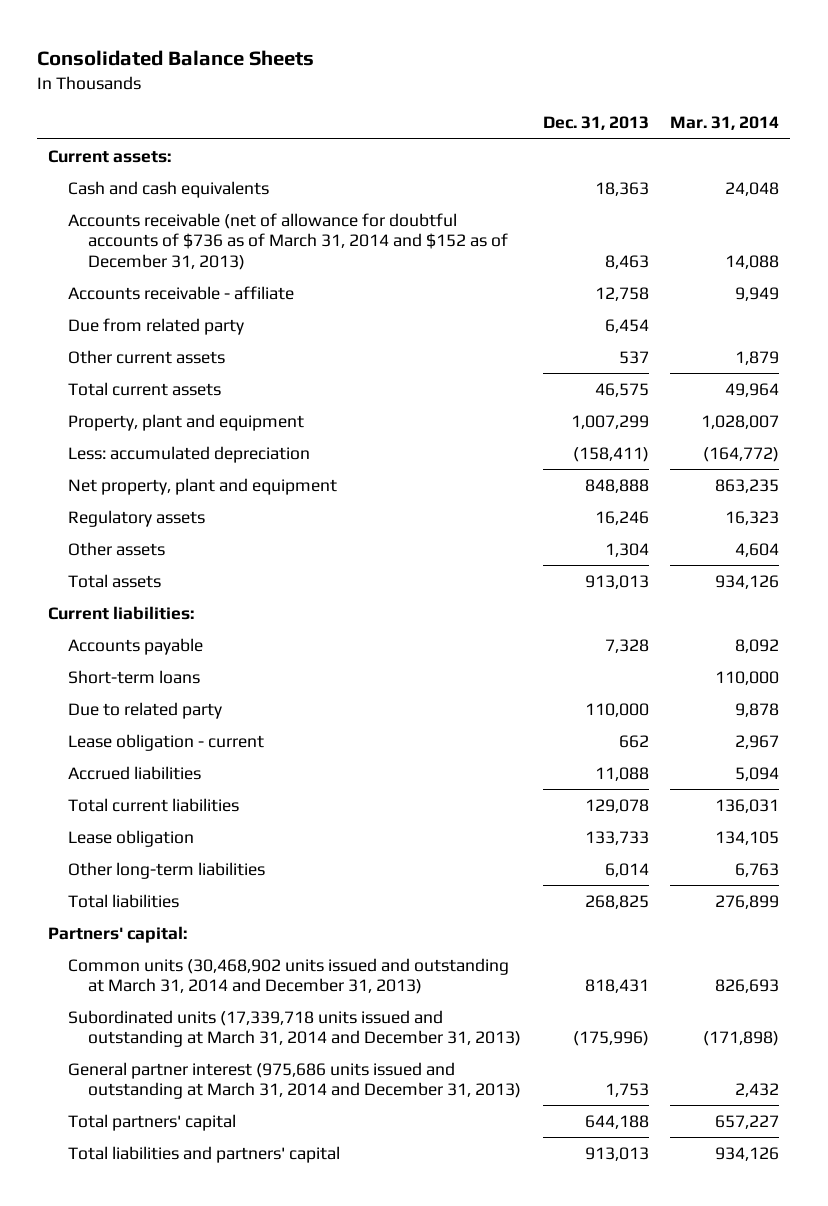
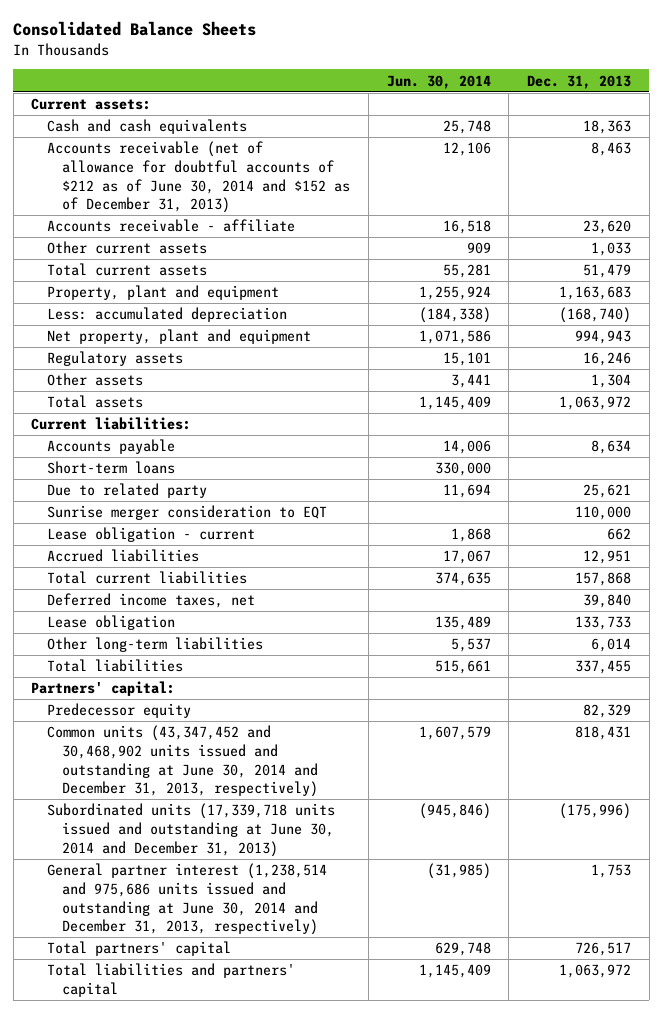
- | Dec. 31, 2013 | Mar. 31, 2014
+ | Jun. 30, 2014 | Dec. 31, 2013
- Accounts receivable (net of allowance for doubtful accounts of $736 as of March 31, 2014 and $152 as of December 31, 2013) | 8,463 | 14,088
- Accounts receivable - affiliate | 12,758 | 9,949
- Due from related party | 6,454 |
- Other current assets | 537 | 1,879
- Total current assets | 46,575 | 49,964
- Property, plant and equipment | 1,007,299 | 1,028,007
- Less: accumulated depreciation | (158,411) | (164,772)
- Net property, plant and equipment | 848,888 | 863,235
+ Accounts receivable (net of allowance for doubtful accounts of $212 as of June 30, 2014 and $152 as of December 31, 2013) | 12,106 | 8,463
+ Accounts receivable - affiliate | 16,518 | 23,620
+ Other current assets | 909 | 1,033
+ Total current assets | 55,281 | 51,479
+ Property, plant and equipment | 1,255,924 | 1,163,683
+ Less: accumulated depreciation | (184,338) | (168,740)
+ Net property, plant and equipment | 1,071,586 | 994,943
- Total assets | 913,013 | 934,126
+ Total assets | 1,145,409 | 1,063,972
- Accounts payable | 7,328 | 8,092
+ Accounts payable | 14,006 | 8,634
- Due to related party | 110,000 | 9,878
+ Due to related party | 11,694 | 25,621
+ Sunrise merger consideration to EQT | | 110,000
- Accrued liabilities | 11,088 | 5,094
- Total current liabilities | 129,078 | 136,031
+ Accrued liabilities | 17,067 | 12,951
+ Total current liabilities | 374,635 | 157,868
+ Deferred income taxes, net | | 39,840
- Total liabilities | 268,825 | 276,899
+ Total liabilities | 515,661 | 337,455
- Common units (30,468,902 units issued and outstanding at March 31, 2014 and December 31, 2013) | 818,431 | 826,693
- Subordinated units (17,339,718 units issued and outstanding at March 31, 2014 and December 31, 2013) | (175,996) | (171,898)
- General partner interest (975,686 units issued and outstanding at March 31, 2014 and December 31, 2013) | 1,753 | 2,432
- Total partners' capital | 644,188 | 657,227
- Total liabilities and partners' capital | 913,013 | 934,126
+ Predecessor equity | | 82,329
+ Common units (43,347,452 and 30,468,902 units issued and outstanding at June 30, 2014 and December 31, 2013, respectively) | 1,607,579 | 818,431
+ Subordinated units (17,339,718 units issued and outstanding at June 30, 2014 and December 31, 2013) | (945,846) | (175,996)
+ General partner interest (1,238,514 and 975,686 units issued and outstanding at June 30, 2014 and December 31, 2013, respectively) | (31,985) | 1,753
+ Total partners' capital | 629,748 | 726,517
+ Total liabilities and partners' capital | 1,145,409 | 1,063,972

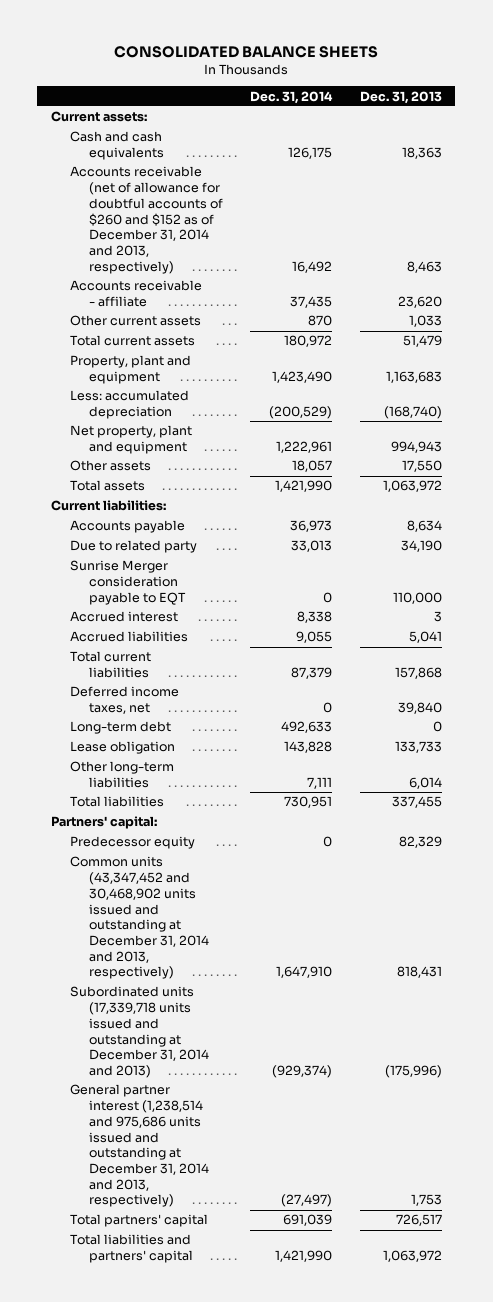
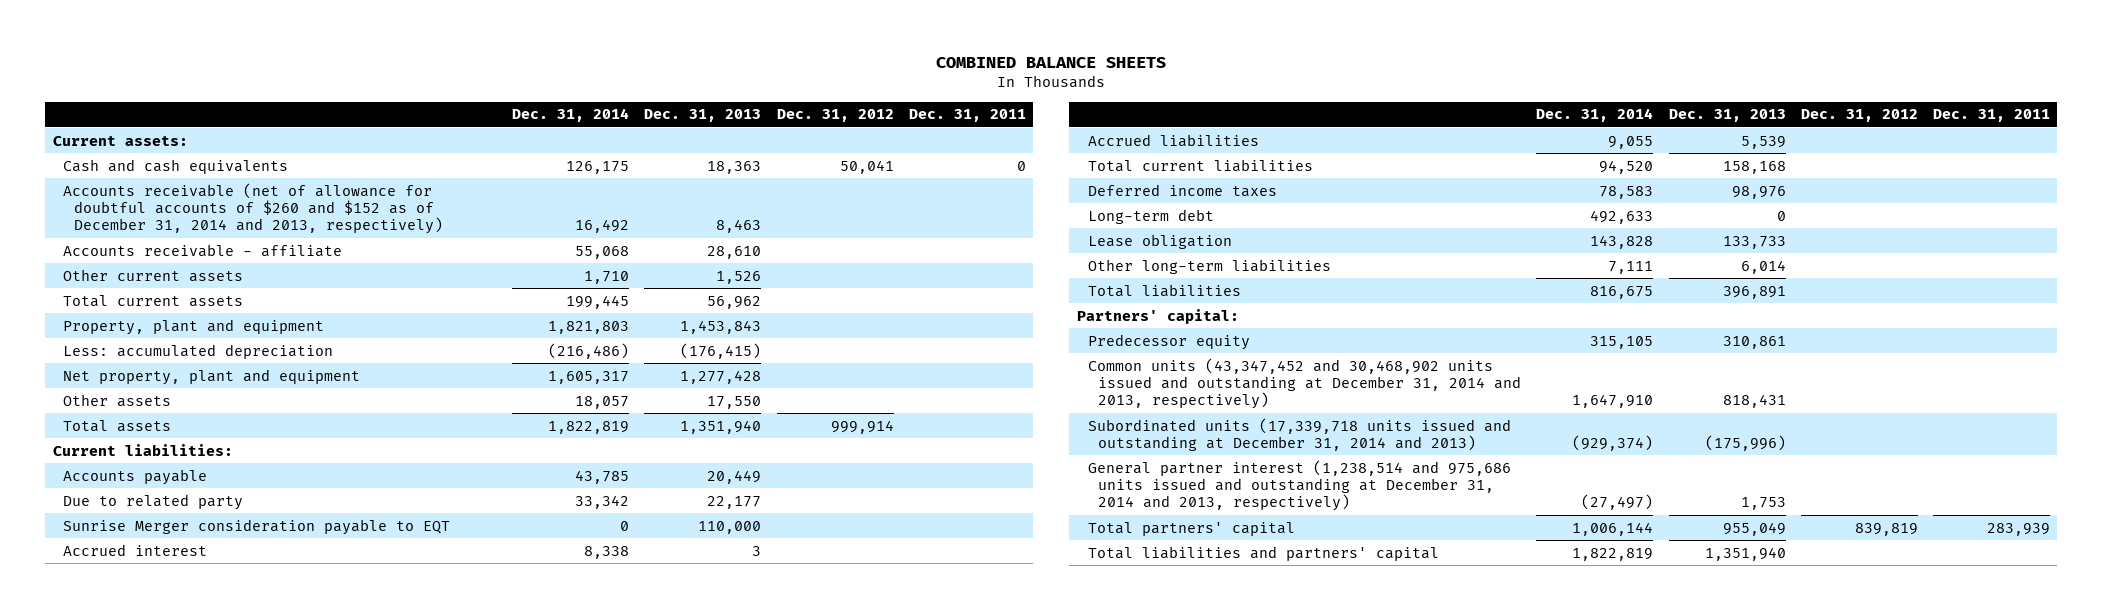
- CONSOLIDATED BALANCE SHEETS
+ COMBINED BALANCE SHEETS
- | Dec. 31, 2014 | Dec. 31, 2013
+ | Dec. 31, 2014 | Dec. 31, 2013 | Dec. 31, 2012 | Dec. 31, 2011
- Accounts receivable - affiliate | 37,435 | 23,620
- Other current assets | 870 | 1,033
- Total current assets | 180,972 | 51,479
- Property, plant and equipment | 1,423,490 | 1,163,683
- Less: accumulated depreciation | (200,529) | (168,740)
- Net property, plant and equipment | 1,222,961 | 994,943
+ Accounts receivable - affiliate | 55,068 | 28,610 | |
+ Other current assets | 1,710 | 1,526 | |
+ Total current assets | 199,445 | 56,962 | |
+ Property, plant and equipment | 1,821,803 | 1,453,843 | |
+ Less: accumulated depreciation | (216,486) | (176,415) | |
+ Net property, plant and equipment | 1,605,317 | 1,277,428 | |
- Total assets | 1,421,990 | 1,063,972
+ Total assets | 1,822,819 | 1,351,940 | 999,914 |
- Accounts payable | 36,973 | 8,634
- Due to related party | 33,013 | 34,190
+ Accounts payable | 43,785 | 20,449 | |
+ Due to related party | 33,342 | 22,177 | |
- Accrued liabilities | 9,055 | 5,041
- Total current liabilities | 87,379 | 157,868
- Deferred income taxes, net | 0 | 39,840
+ Accrued liabilities | 9,055 | 5,539 | |
+ Total current liabilities | 94,520 | 158,168 | |
+ Deferred income taxes | 78,583 | 98,976 | |
- Total liabilities | 730,951 | 337,455
+ Total liabilities | 816,675 | 396,891 | |
- Predecessor equity | 0 | 82,329
+ Predecessor equity | 315,105 | 310,861 | |
- Total partners' capital | 691,039 | 726,517
- Total liabilities and partners' capital | 1,421,990 | 1,063,972
+ Total partners' capital | 1,006,144 | 955,049 | 839,819 | 283,939
+ Total liabilities and partners' capital | 1,822,819 | 1,351,940 | |

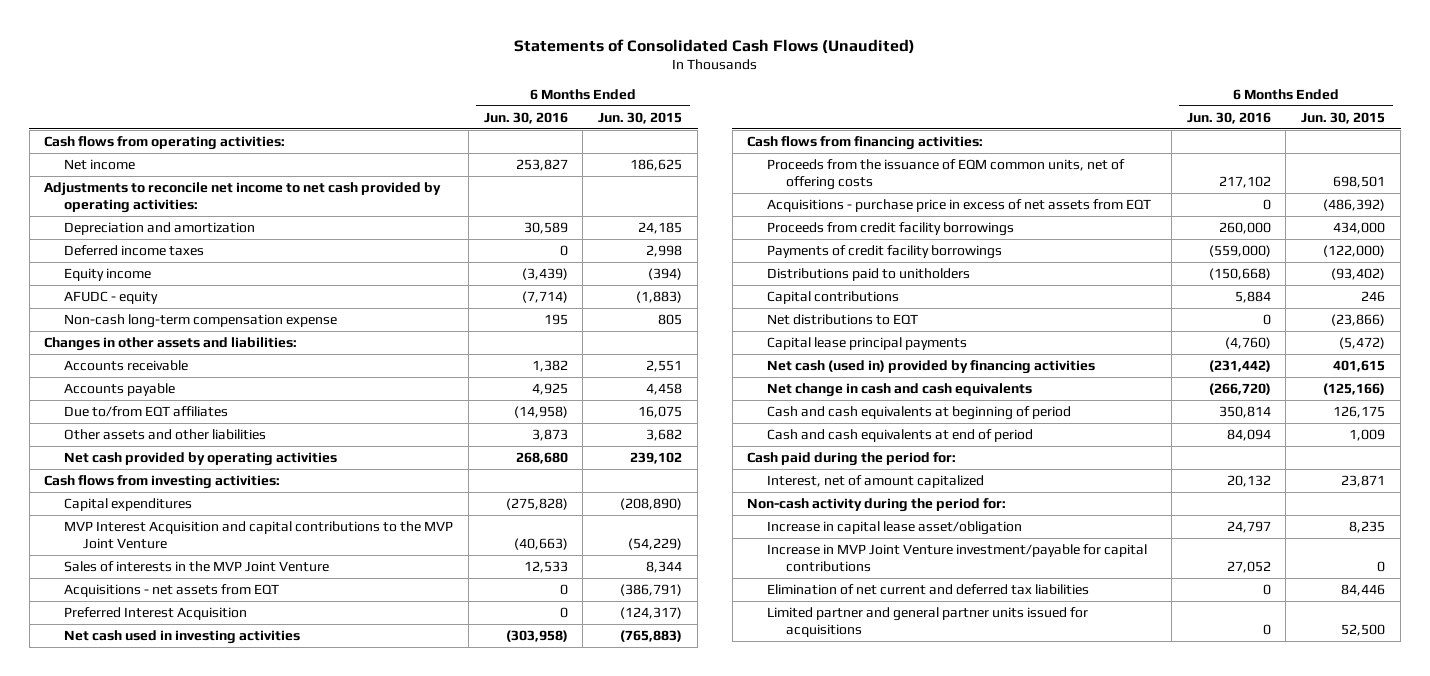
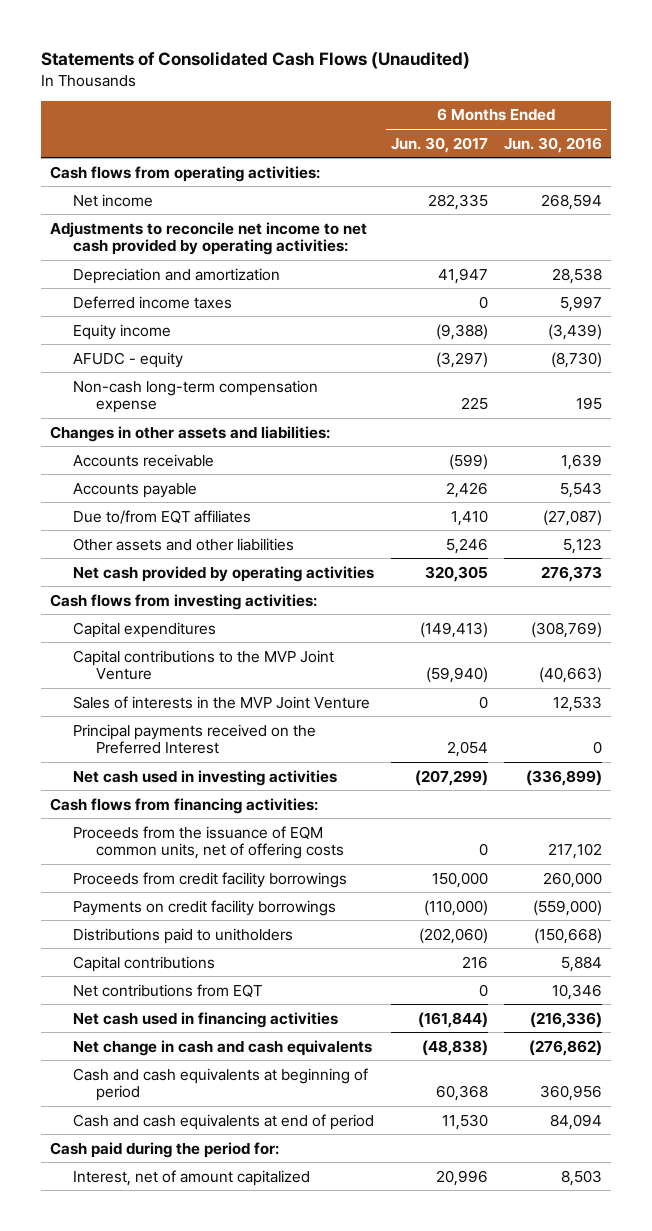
- | 6 Months Ended Jun. 30, 2016 | 6 Months Ended Jun. 30, 2015
+ | 6 Months Ended Jun. 30, 2017 | 6 Months Ended Jun. 30, 2016
- Net income | 253,827 | 186,625
+ Net income | 282,335 | 268,594
- Depreciation and amortization | 30,589 | 24,185
- Deferred income taxes | 0 | 2,998
+ Depreciation and amortization | 41,947 | 28,538
+ Deferred income taxes | 0 | 5,997
- AFUDC - equity | (7,714) | (1,883)
+ AFUDC - equity | (3,297) | (8,730)
- Accounts receivable | 1,382 | 2,551
- Accounts payable | 4,925 | 4,458
- Due to/from EQT affiliates | (14,958) | 16,075
- Other assets and other liabilities | 3,873 | 3,682
- Net cash provided by operating activities | 268,680 | 239,102
+ Accounts receivable | (599) | 1,639
+ Accounts payable | 2,426 | 5,543
+ Due to/from EQT affiliates | 1,410 | (27,087)
+ Other assets and other liabilities | 5,246 | 5,123
+ Net cash provided by operating activities | 320,305 | 276,373
- Capital expenditures | (275,828) | (208,890)
- MVP Interest Acquisition and capital contributions to the MVP Joint Venture | (40,663) | (54,229)
+ Capital expenditures | (149,413) | (308,769)
+ Capital contributions to the MVP Joint Venture | (59,940) | (40,663)
- Acquisitions - net assets from EQT | 0 | (386,791)
- Preferred Interest Acquisition | 0 | (124,317)
- Net cash used in investing activities | (303,958) | (765,883)
+ Principal payments received on the Preferred Interest | 2,054 | 0
+ Net cash used in investing activities | (207,299) | (336,899)
- Acquisitions - purchase price in excess of net assets from EQT | 0 | (486,392)
- Payments of credit facility borrowings | (559,000) | (122,000)
+ Payments on credit facility borrowings | (110,000) | (559,000)
- Net distributions to EQT | 0 | (23,866)
- Capital lease principal payments | (4,760) | (5,472)
- Net cash (used in) provided by financing activities | (231,442) | 401,615
- Net change in cash and cash equivalents | (266,720) | (125,166)
- Cash and cash equivalents at beginning of period | 350,814 | 126,175
+ Net contributions from EQT | 0 | 10,346
+ Net cash used in financing activities | (161,844) | (216,336)
+ Net change in cash and cash equivalents | (48,838) | (276,862)
+ Cash and cash equivalents at beginning of period | 60,368 | 360,956
- Interest, net of amount capitalized | 20,132 | 23,871
- Non-cash activity during the period for:
- Increase in capital lease asset/obligation | 24,797 | 8,235
- Increase in MVP Joint Venture investment/payable for capital contributions | 27,052 | 0
- Elimination of net current and deferred tax liabilities | 0 | 84,446
- Limited partner and general partner units issued for acquisitions | 0 | 52,500
+ Interest, net of amount capitalized | 20,996 | 8,503

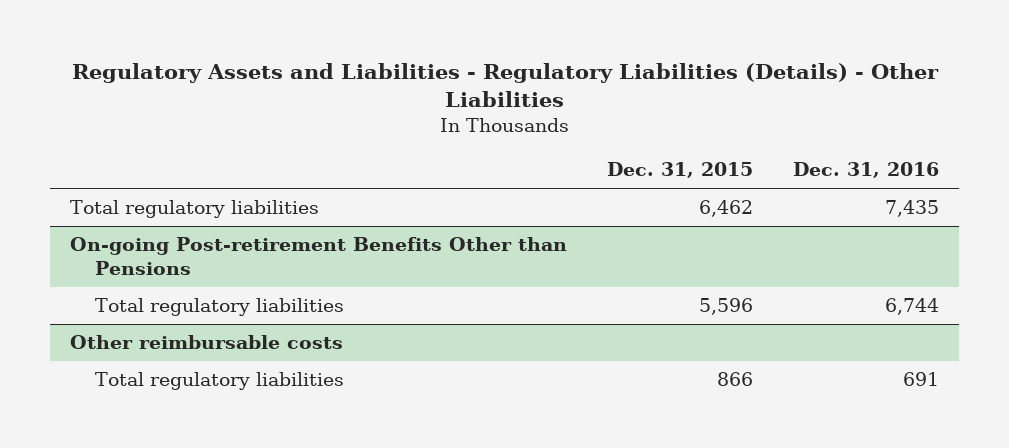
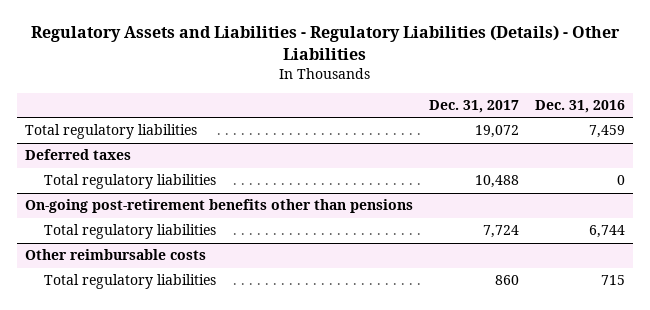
- | Dec. 31, 2015 | Dec. 31, 2016
+ | Dec. 31, 2017 | Dec. 31, 2016
- Total regulatory liabilities | 6,462 | 7,435
- On-going Post-retirement Benefits Other than Pensions
+ Total regulatory liabilities | 19,072 | 7,459
+ Deferred taxes
+ Total regulatory liabilities | 10,488 | 0
+ On-going post-retirement benefits other than pensions
@ Other reimbursable costs
- Total regulatory liabilities | 866 | 691
+ Total regulatory liabilities | 860 | 715

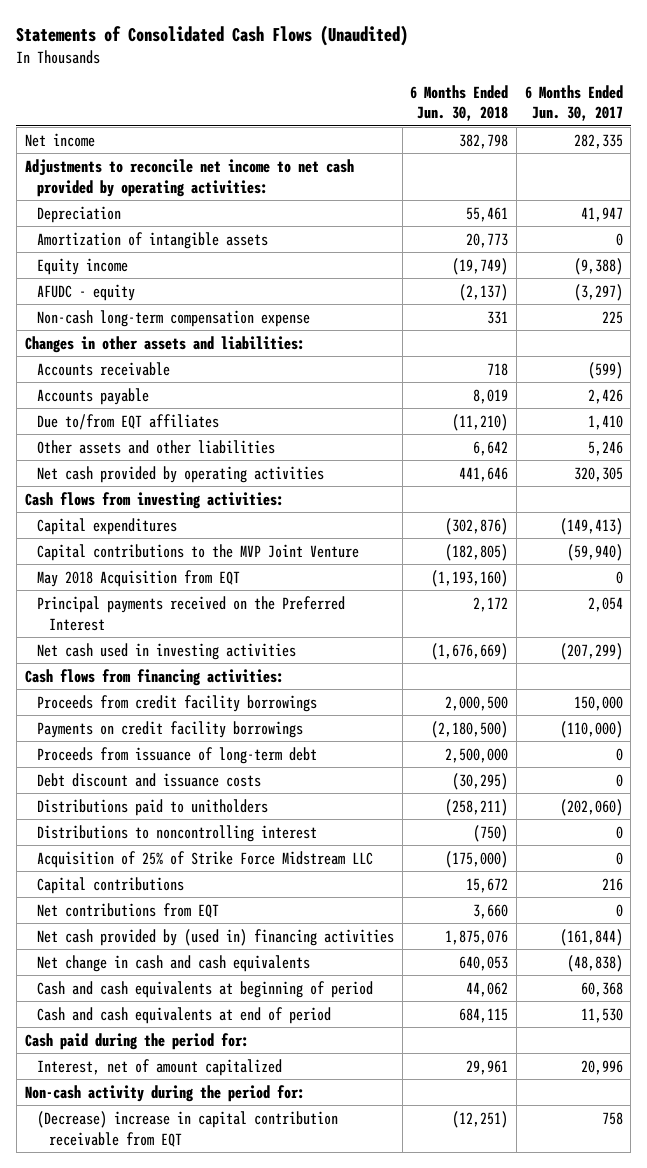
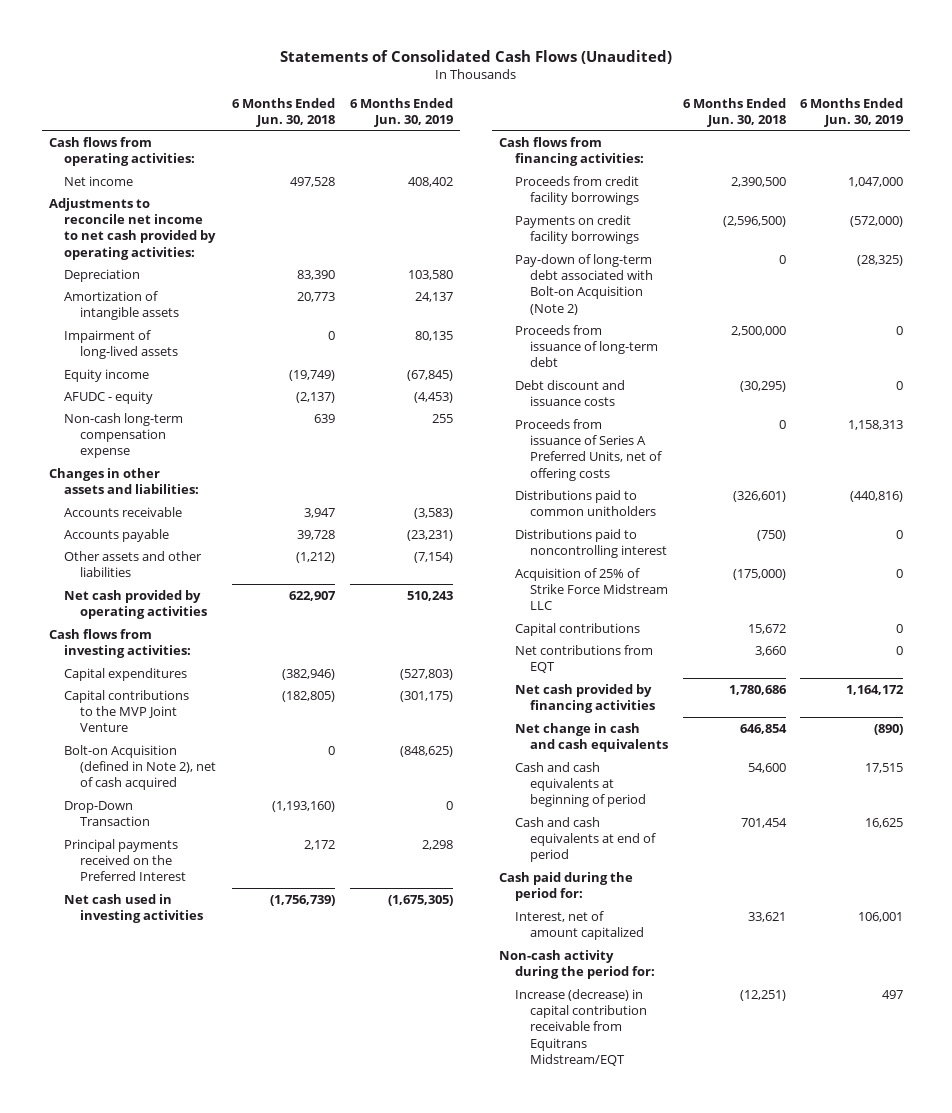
- | 6 Months Ended Jun. 30, 2018 | 6 Months Ended Jun. 30, 2017
+ | 6 Months Ended Jun. 30, 2018 | 6 Months Ended Jun. 30, 2019
- Net income | 382,798 | 282,335
+ Cash flows from operating activities:
+ Net income | 497,528 | 408,402
- Depreciation | 55,461 | 41,947
+ Depreciation | 83,390 | 103,580
+ Impairment of long-lived assets | 0 | 80,135
- Non-cash long-term compensation expense | 331 | 225
+ Non-cash long-term compensation expense | 639 | 255
- Accounts receivable | 718 | (599)
- Accounts payable | 8,019 | 2,426
- Due to/from EQT affiliates | (11,210) | 1,410
- Other assets and other liabilities | 6,642 | 5,246
- Net cash provided by operating activities | 441,646 | 320,305
+ Accounts receivable | 3,947 | (3,583)
+ Accounts payable | 39,728 | (23,231)
+ Other assets and other liabilities | (1,212) | (7,154)
+ Net cash provided by operating activities | 622,907 | 510,243
- Capital expenditures | (302,876) | (149,413)
+ Capital expenditures | (382,946) | (527,803)
- May 2018 Acquisition from EQT | (1,193,160) | 0
+ Bolt-on Acquisition (defined in Note 2), net of cash acquired | 0 | (848,625)
+ Drop-Down Transaction | (1,193,160) | 0
- Net cash used in investing activities | (1,676,669) | (207,299)
+ Net cash used in investing activities | (1,756,739) | (1,675,305)
- Proceeds from credit facility borrowings | 2,000,500 | 150,000
- Payments on credit facility borrowings | (2,180,500) | (110,000)
+ Proceeds from credit facility borrowings | 2,390,500 | 1,047,000
+ Payments on credit facility borrowings | (2,596,500) | (572,000)
+ Pay-down of long-term debt associated with Bolt-on Acquisition (Note 2) | 0 | (28,325)
- Distributions paid to unitholders | (258,211) | (202,060)
- Distributions to noncontrolling interest | (750) | 0
+ Proceeds from issuance of Series A Preferred Units, net of offering costs | 0 | 1,158,313
+ Distributions paid to common unitholders | (326,601) | (440,816)
+ Distributions paid to noncontrolling interest | (750) | 0
- Net cash provided by (used in) financing activities | 1,875,076 | (161,844)
- Net change in cash and cash equivalents | 640,053 | (48,838)
- Cash and cash equivalents at beginning of period | 44,062 | 60,368
- Cash and cash equivalents at end of period | 684,115 | 11,530
+ Net cash provided by financing activities | 1,780,686 | 1,164,172
+ Net change in cash and cash equivalents | 646,854 | (890)
+ Cash and cash equivalents at beginning of period | 54,600 | 17,515
+ Cash and cash equivalents at end of period | 701,454 | 16,625
- Interest, net of amount capitalized | 29,961 | 20,996
+ Interest, net of amount capitalized | 33,621 | 106,001
- (Decrease) increase in capital contribution receivable from EQT | (12,251) | 758
+ Increase (decrease) in capital contribution receivable from Equitrans Midstream/EQT | (12,251) | 497

